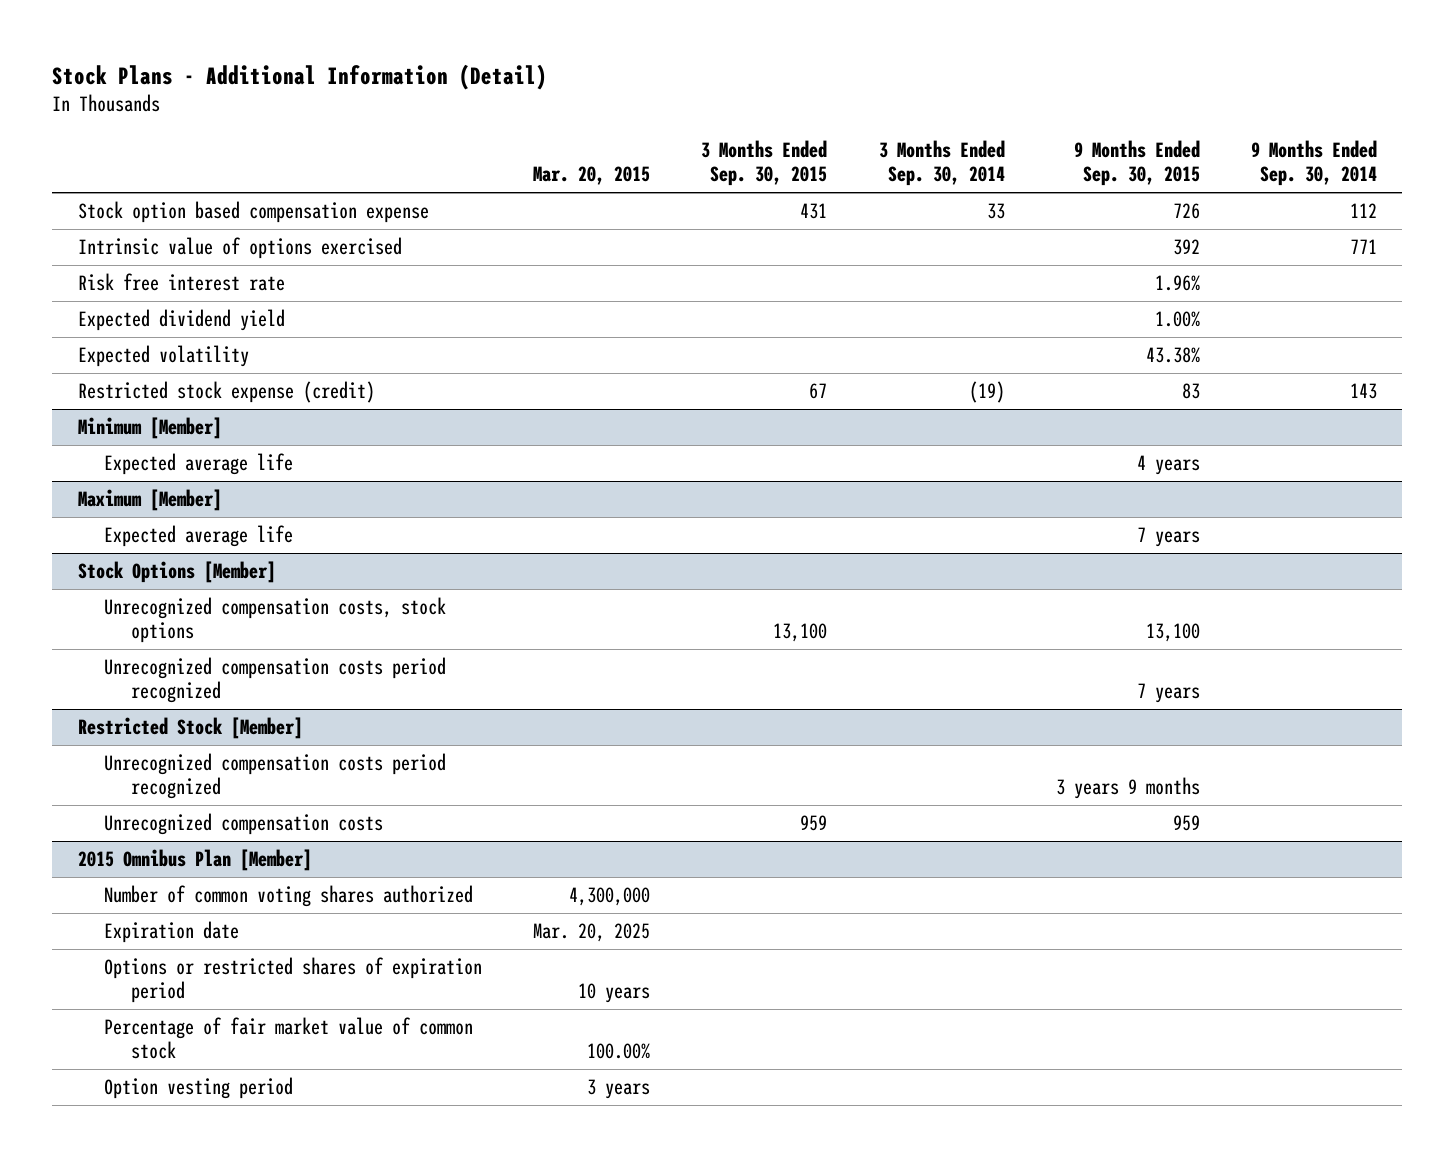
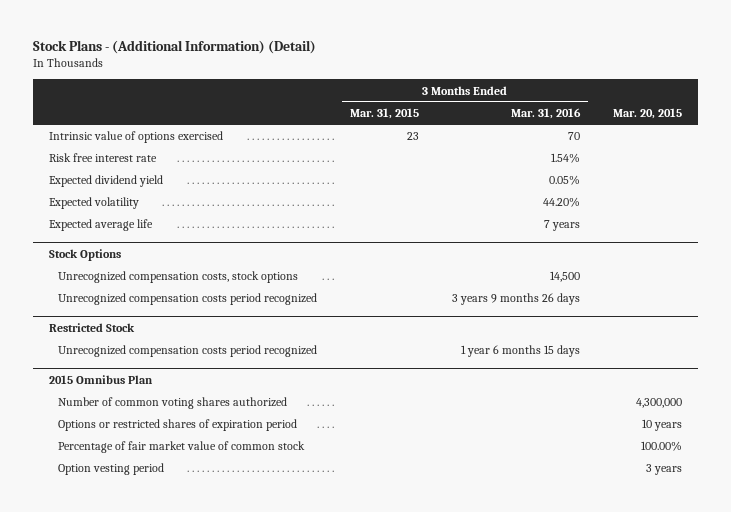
- Stock Plans - Additional Information (Detail)
+ Stock Plans - (Additional Information) (Detail)
- | Mar. 20, 2015 | 3 Months Ended Sep. 30, 2015 | 3 Months Ended Sep. 30, 2014 | 9 Months Ended Sep. 30, 2015 | 9 Months Ended Sep. 30, 2014
+ | 3 Months Ended Mar. 31, 2015 | 3 Months Ended Mar. 31, 2016 | Mar. 20, 2015
- Stock option based compensation expense | | 431 | 33 | 726 | 112
- Restricted stock expense (credit) | | 67 | (19) | 83 | 143
- Minimum [Member]
- Expected average life | | | | 4 years |
- Maximum [Member]
- Expected average life | | | | 7 years |
- Stock Options [Member]
+ Expected average life | | 7 years |
+ Stock Options
- Restricted Stock [Member]
+ Restricted Stock
- Unrecognized compensation costs | | 959 | | 959 |
- 2015 Omnibus Plan [Member]
+ 2015 Omnibus Plan
- Expiration date | Mar. 20, 2025 | | | |

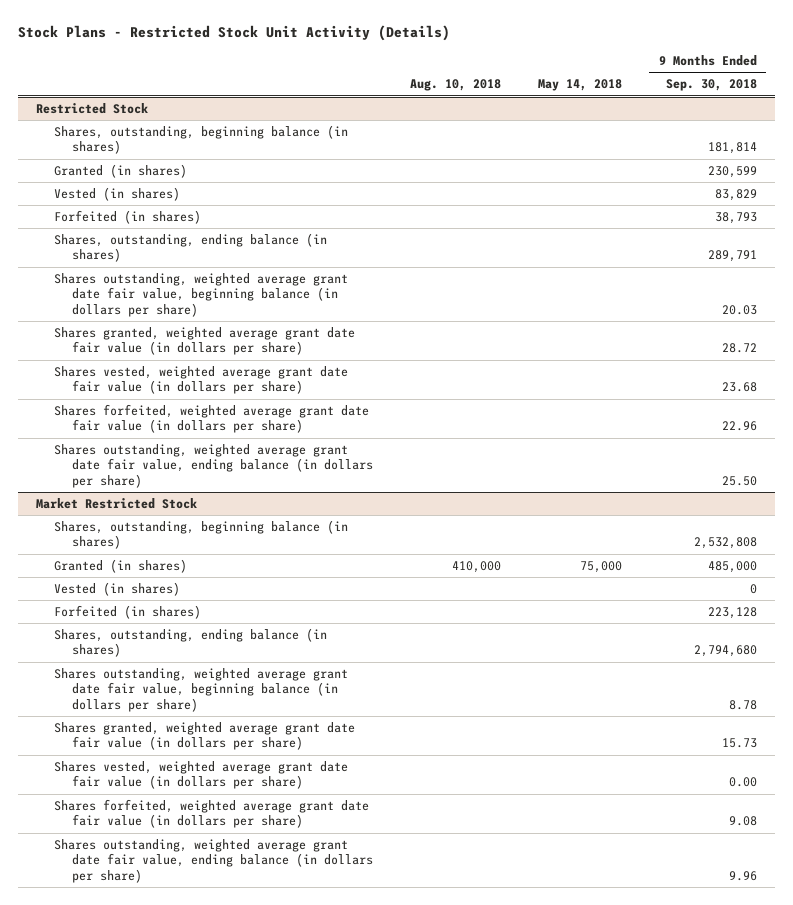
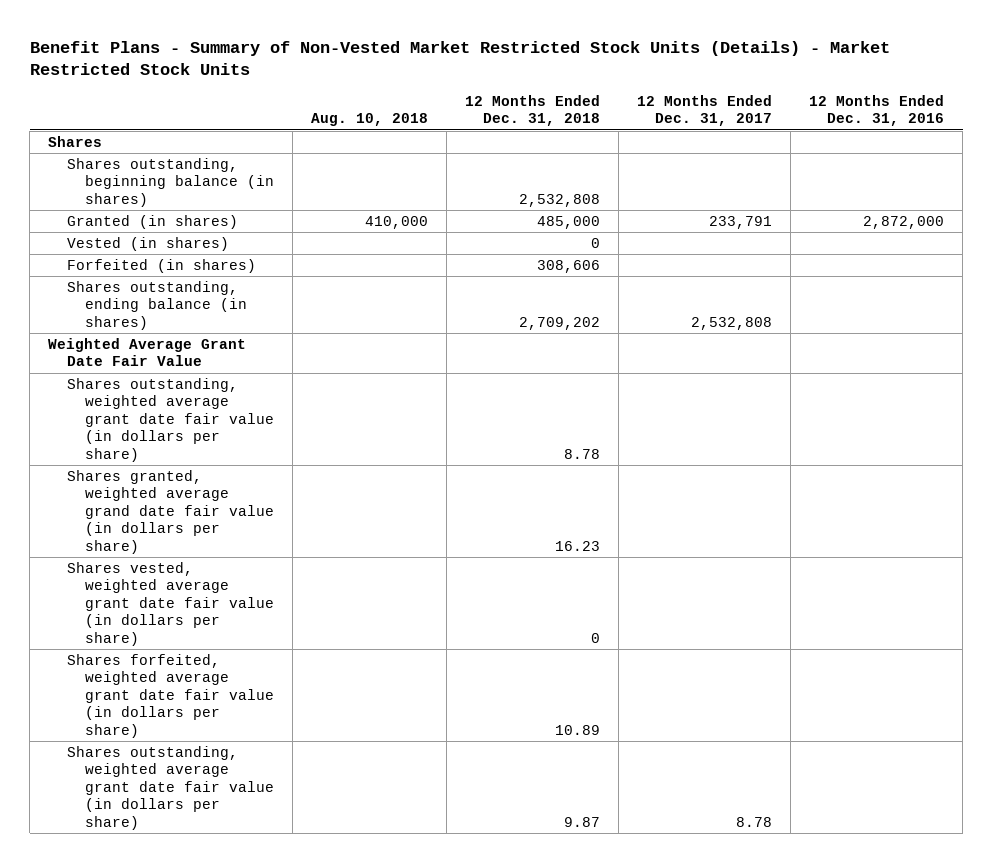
- Stock Plans - Restricted Stock Unit Activity (Details)
+ Benefit Plans - Summary of Non-Vested Market Restricted Stock Units (Details) - Market Restricted Stock Units
- | Aug. 10, 2018 | May 14, 2018 | 9 Months Ended Sep. 30, 2018
+ | Aug. 10, 2018 | 12 Months Ended Dec. 31, 2018 | 12 Months Ended Dec. 31, 2017 | 12 Months Ended Dec. 31, 2016
- Restricted Stock
- Shares, outstanding, beginning balance (in shares) | | | 181,814
- Granted (in shares) | | | 230,599
- Vested (in shares) | | | 83,829
- Forfeited (in shares) | | | 38,793
- Shares, outstanding, ending balance (in shares) | | | 289,791
- Shares outstanding, weighted average grant date fair value, beginning balance (in dollars per share) | | | 20.03
- Shares granted, weighted average grant date fair value (in dollars per share) | | | 28.72
- Shares vested, weighted average grant date fair value (in dollars per share) | | | 23.68
- Shares forfeited, weighted average grant date fair value (in dollars per share) | | | 22.96
- Shares outstanding, weighted average grant date fair value, ending balance (in dollars per share) | | | 25.50
- Market Restricted Stock
- Shares, outstanding, beginning balance (in shares) | | | 2,532,808
+ Shares
+ Shares outstanding, beginning balance (in shares) | | 2,532,808 | |
- Shares, outstanding, ending balance (in shares) | | | 2,794,680
- Shares outstanding, weighted average grant date fair value, beginning balance (in dollars per share) | | | 8.78
- Shares granted, weighted average grant date fair value (in dollars per share) | | | 15.73
+ Shares outstanding, ending balance (in shares) | | 2,709,202 | 2,532,808 |
+ Weighted Average Grant Date Fair Value
+ Shares outstanding, weighted average grant date fair value (in dollars per share) | | 8.78 | |
+ Shares granted, weighted average grand date fair value (in dollars per share) | | 16.23 | |
- Shares outstanding, weighted average grant date fair value, ending balance (in dollars per share) | | | 9.96
+ Shares outstanding, weighted average grant date fair value (in dollars per share) | | 9.87 | 8.78 |

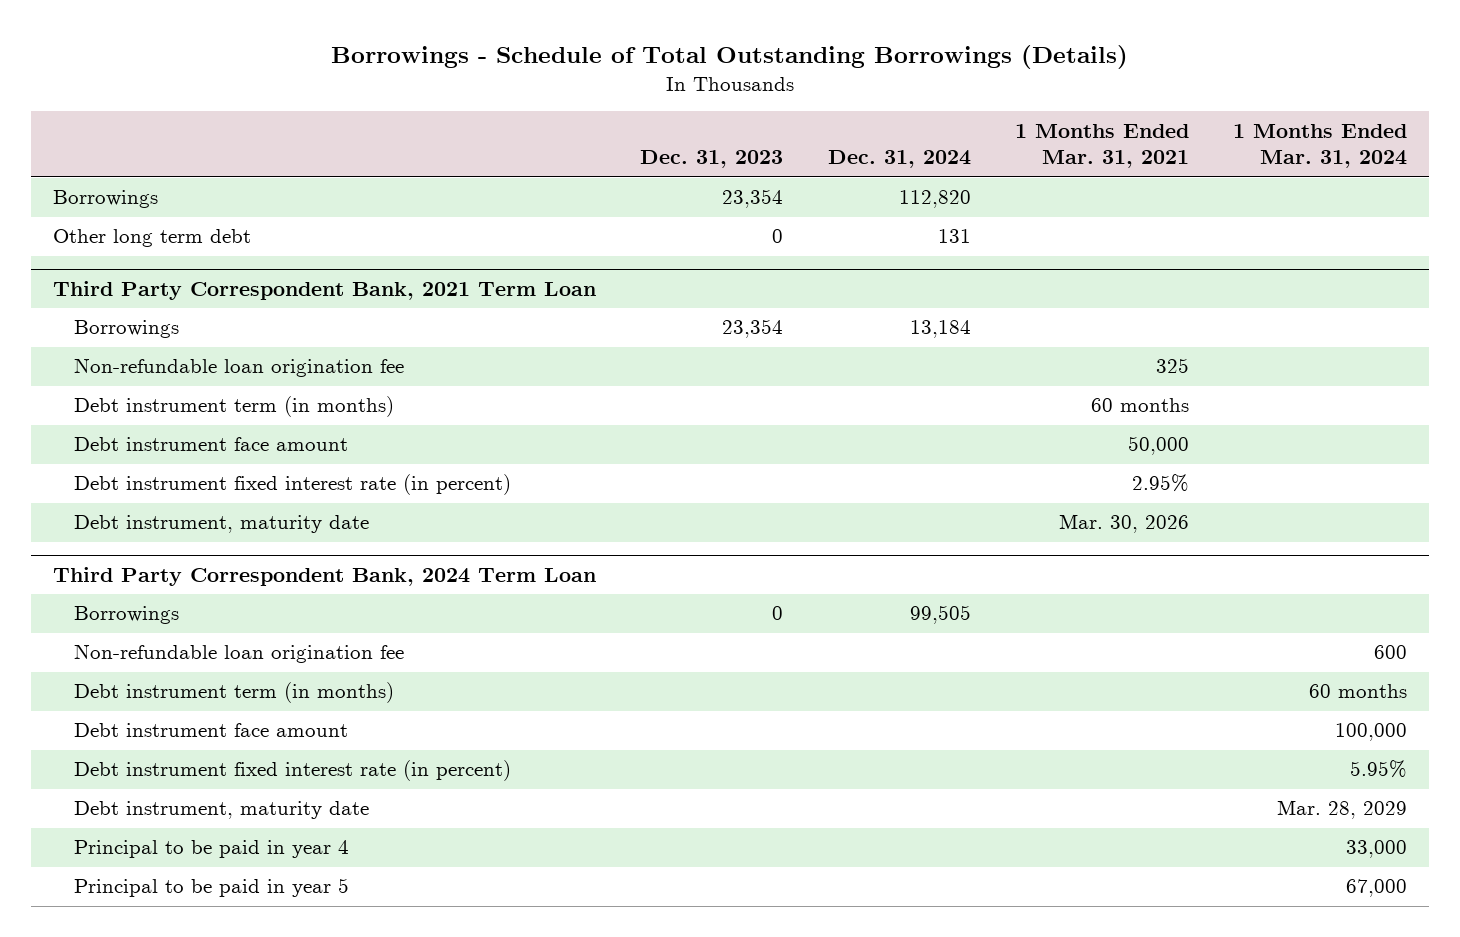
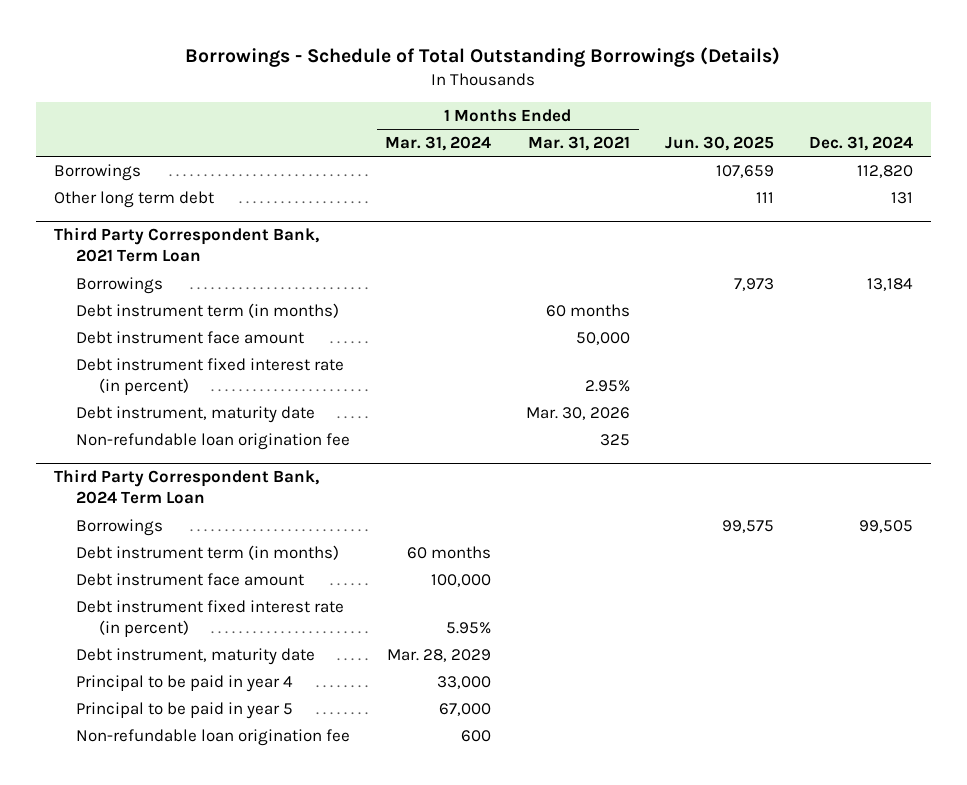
- | Dec. 31, 2023 | Dec. 31, 2024 | 1 Months Ended Mar. 31, 2021 | 1 Months Ended Mar. 31, 2024
+ | 1 Months Ended Mar. 31, 2024 | 1 Months Ended Mar. 31, 2021 | Jun. 30, 2025 | Dec. 31, 2024
@ Third Party Correspondent Bank, 2021 Term Loan
moved down: Non-refundable loan origination fee | | 325 | |
@ Third Party Correspondent Bank, 2024 Term Loan
moved down: Non-refundable loan origination fee | 600 | | |

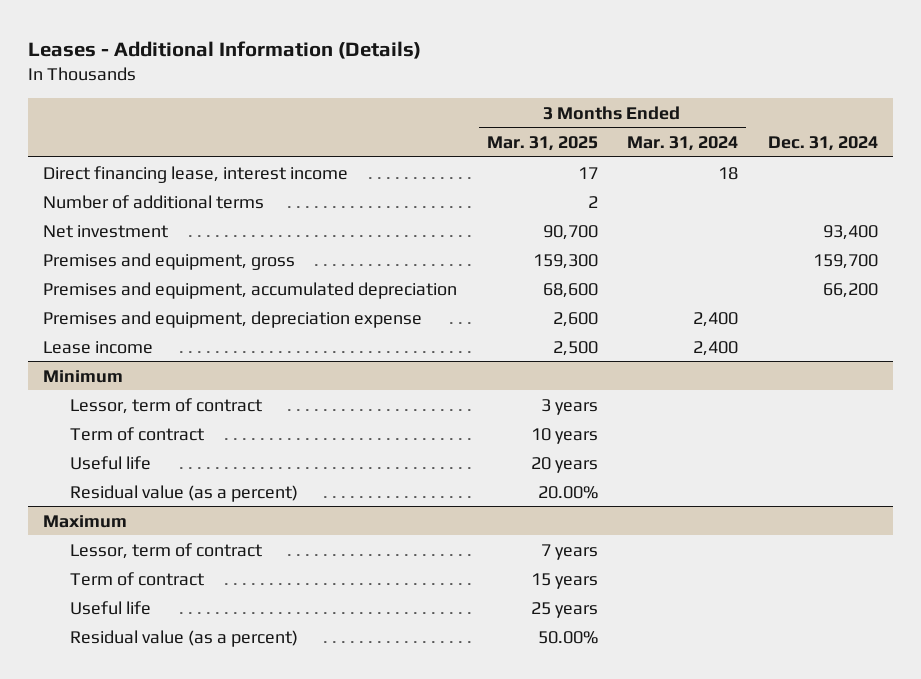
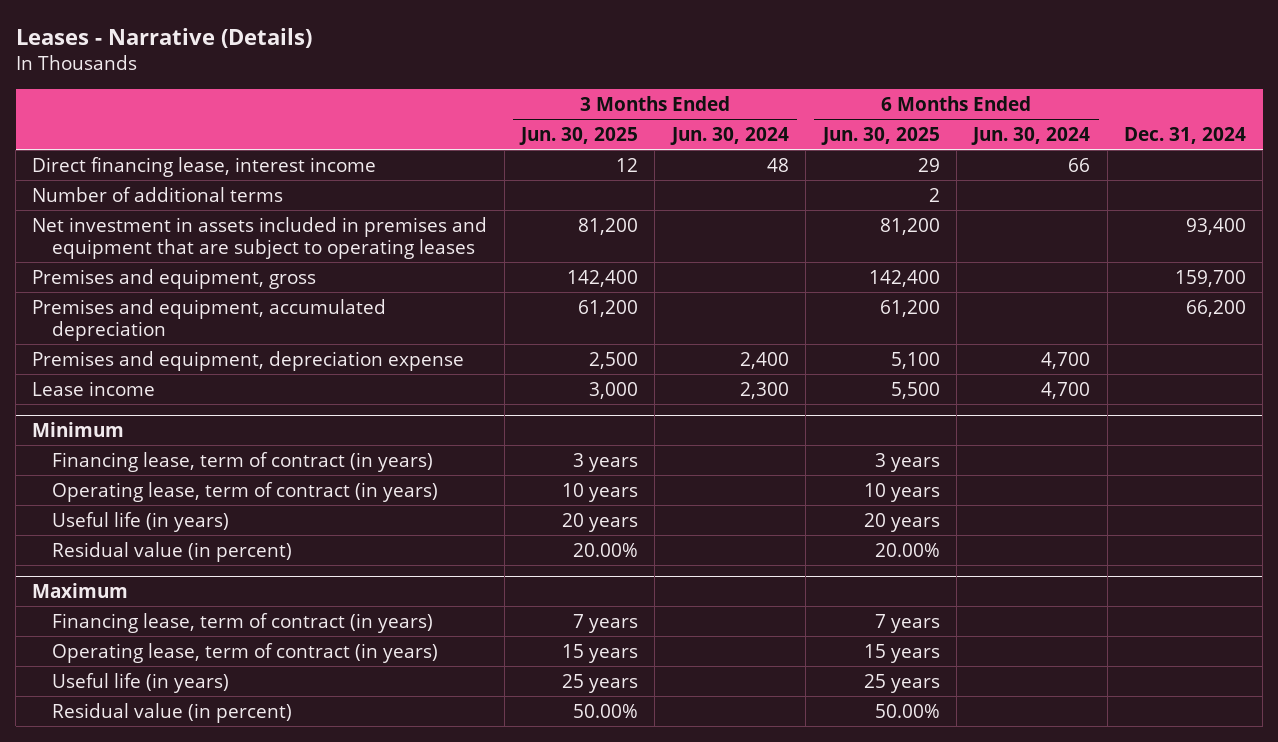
- Leases - Additional Information (Details)
+ Leases - Narrative (Details)
- | 3 Months Ended Mar. 31, 2025 | 3 Months Ended Mar. 31, 2024 | Dec. 31, 2024
+ | 3 Months Ended Jun. 30, 2025 | 3 Months Ended Jun. 30, 2024 | 6 Months Ended Jun. 30, 2025 | 6 Months Ended Jun. 30, 2024 | Dec. 31, 2024
- Net investment | 90,700 | | 93,400
+ Net investment in assets included in premises and equipment that are subject to operating leases | 81,200 | | 81,200 | | 93,400
@ Minimum
- Lessor, term of contract | 3 years | |
- Term of contract | 10 years | |
- Useful life | 20 years | |
- Residual value (as a percent) | 20.00% | |
+ Financing lease, term of contract (in years) | 3 years | | 3 years | |
+ Operating lease, term of contract (in years) | 10 years | | 10 years | |
+ Useful life (in years) | 20 years | | 20 years | |
+ Residual value (in percent) | 20.00% | | 20.00% | |
@ Maximum
- Lessor, term of contract | 7 years | |
- Term of contract | 15 years | |
- Useful life | 25 years | |
- Residual value (as a percent) | 50.00% | |
+ Financing lease, term of contract (in years) | 7 years | | 7 years | |
+ Operating lease, term of contract (in years) | 15 years | | 15 years | |
+ Useful life (in years) | 25 years | | 25 years | |
+ Residual value (in percent) | 50.00% | | 50.00% | |

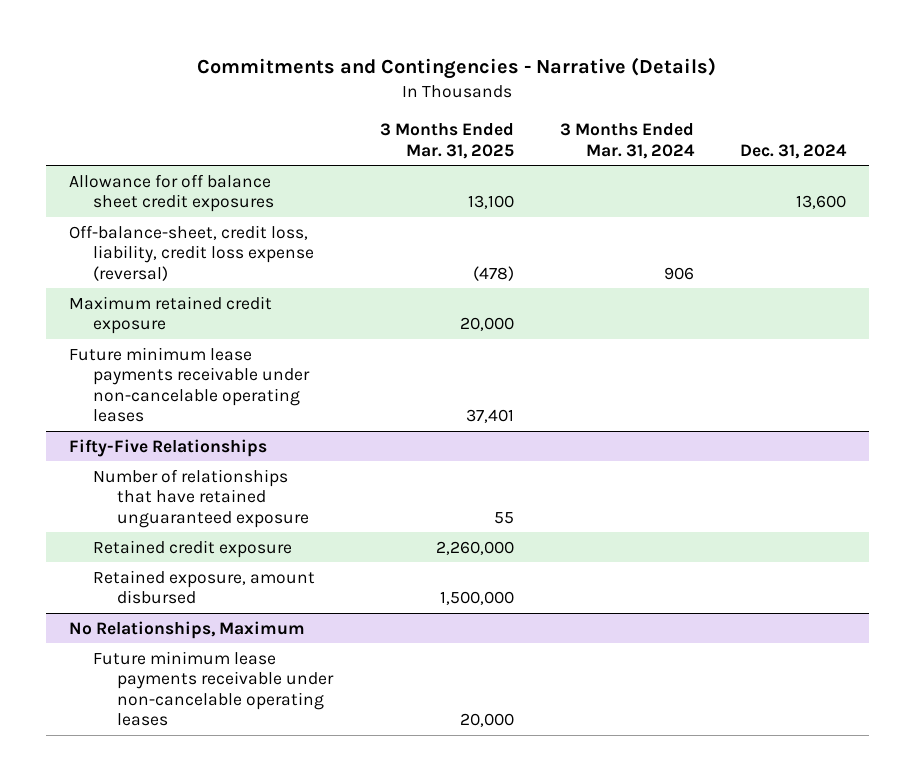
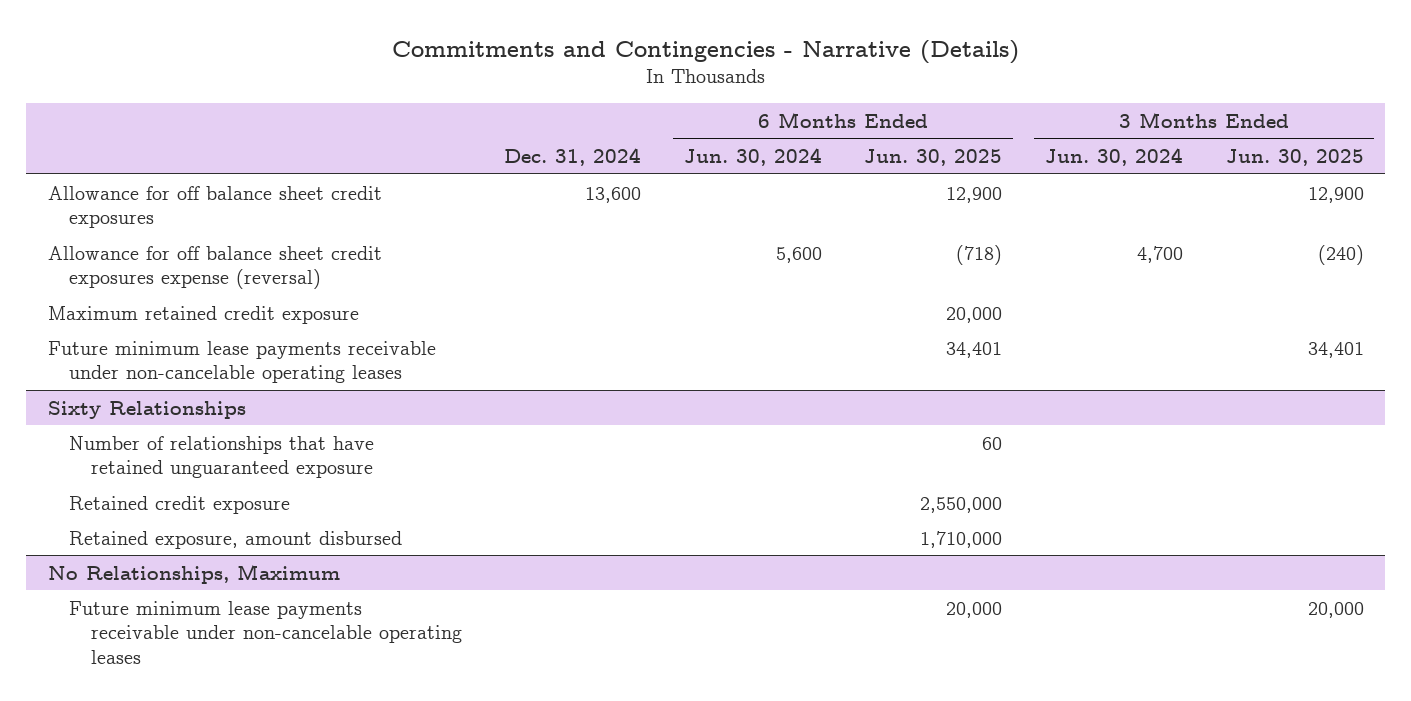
- | 3 Months Ended Mar. 31, 2025 | 3 Months Ended Mar. 31, 2024 | Dec. 31, 2024
+ | Dec. 31, 2024 | 6 Months Ended Jun. 30, 2024 | 6 Months Ended Jun. 30, 2025 | 3 Months Ended Jun. 30, 2024 | 3 Months Ended Jun. 30, 2025
- Off-balance-sheet, credit loss, liability, credit loss expense (reversal) | (478) | 906 |
+ Allowance for off balance sheet credit exposures expense (reversal) | | 5,600 | (718) | 4,700 | (240)
- Fifty-Five Relationships
- Number of relationships that have retained unguaranteed exposure | 55 | |
- Retained credit exposure | 2,260,000 | |
- Retained exposure, amount disbursed | 1,500,000 | |
+ Sixty Relationships
+ Number of relationships that have retained unguaranteed exposure | | | 60 | |
+ Retained credit exposure | | | 2,550,000 | |
+ Retained exposure, amount disbursed | | | 1,710,000 | |

